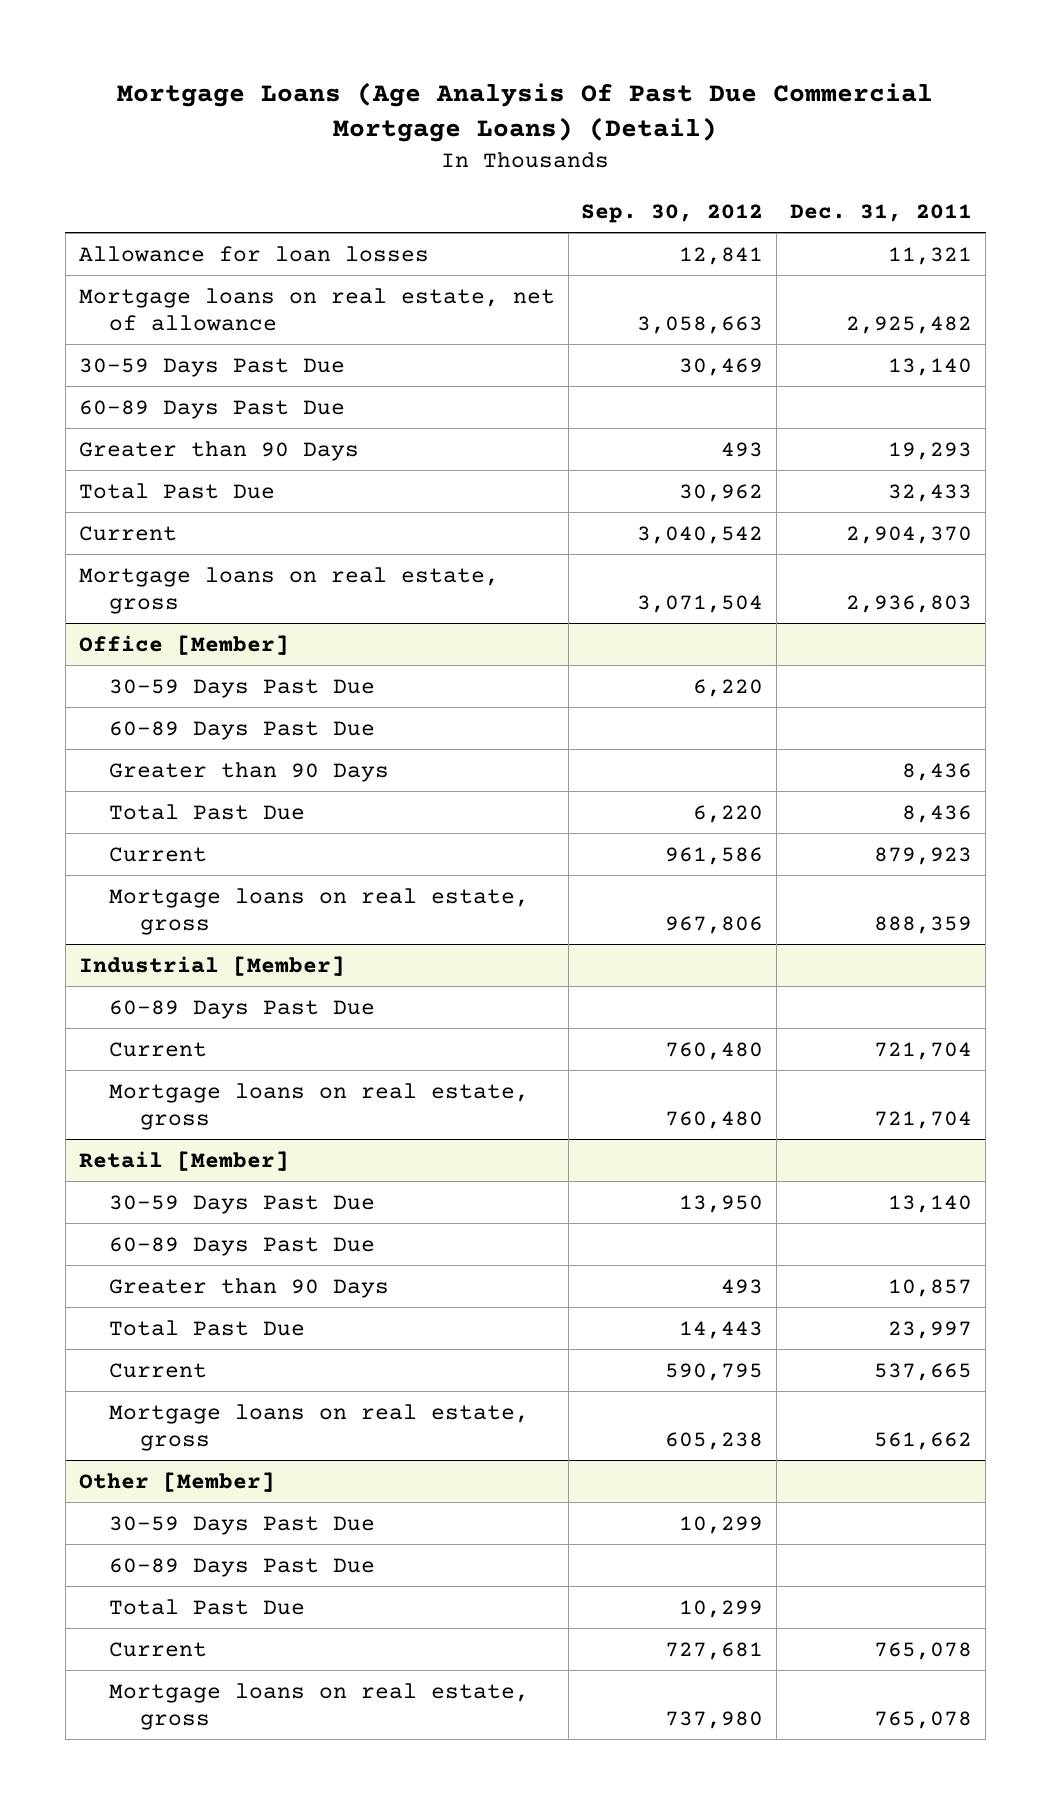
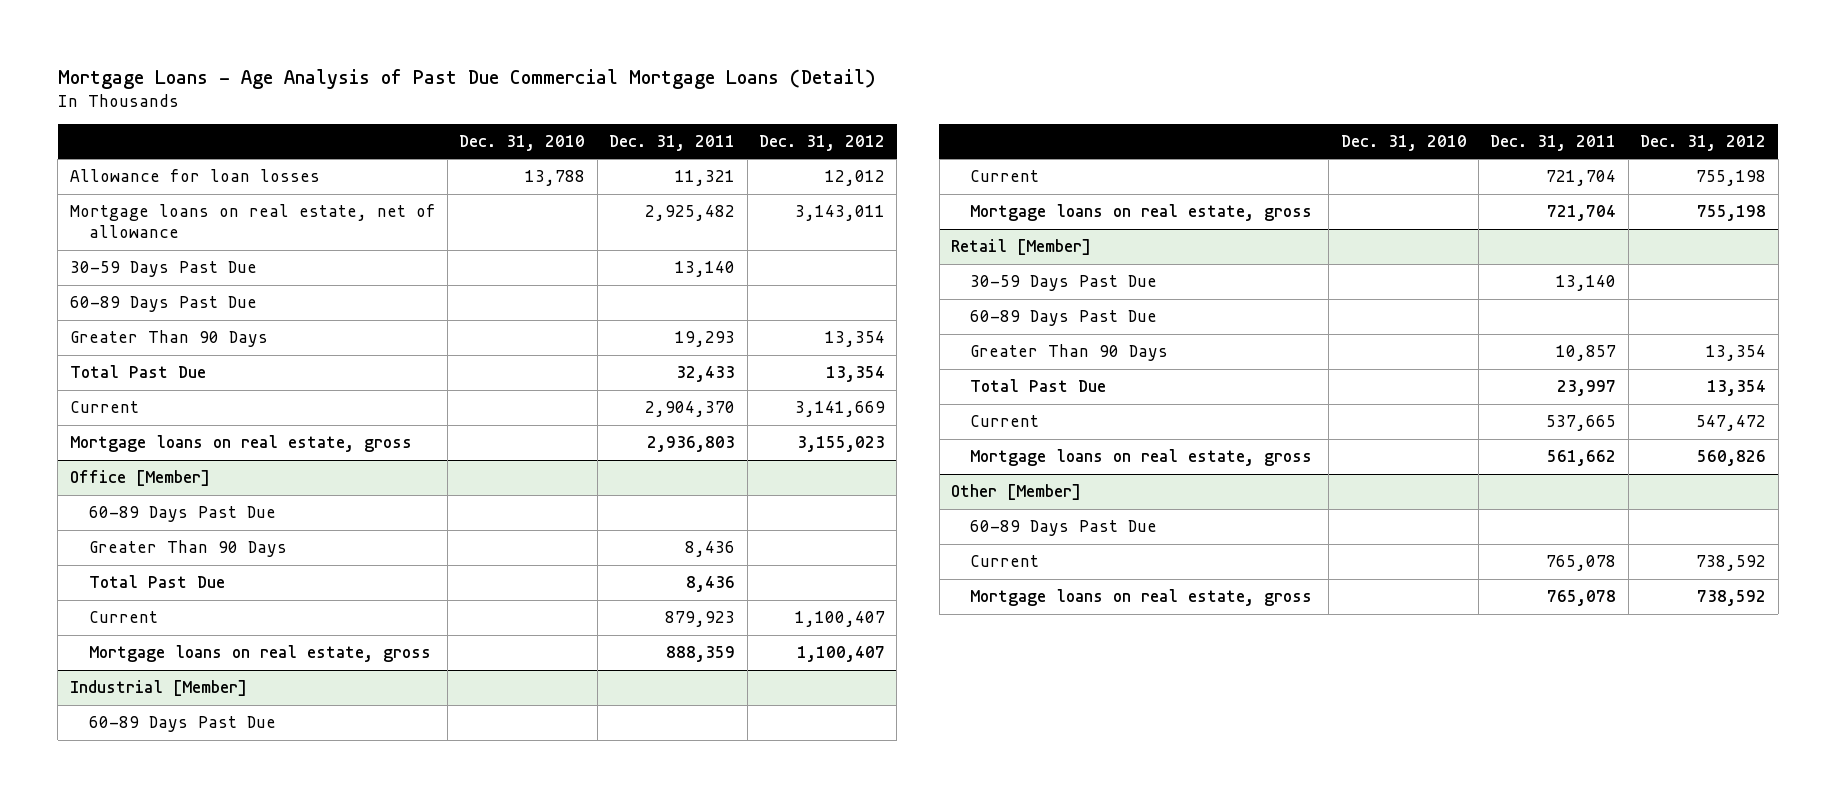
- Mortgage Loans (Age Analysis Of Past Due Commercial Mortgage Loans) (Detail)
+ Mortgage Loans - Age Analysis of Past Due Commercial Mortgage Loans (Detail)
- | Sep. 30, 2012 | Dec. 31, 2011
+ | Dec. 31, 2010 | Dec. 31, 2011 | Dec. 31, 2012
- Greater than 90 Days | 493 | 19,293
+ Greater Than 90 Days | | 19,293 | 13,354
@ Office [Member]
- 30-59 Days Past Due | 6,220 |
- Greater than 90 Days | | 8,436
+ Greater Than 90 Days | | 8,436 |
@ Retail [Member]
- Greater than 90 Days | 493 | 10,857
+ Greater Than 90 Days | | 10,857 | 13,354
@ Other [Member]
- 30-59 Days Past Due | 10,299 |
- Total Past Due | 10,299 |

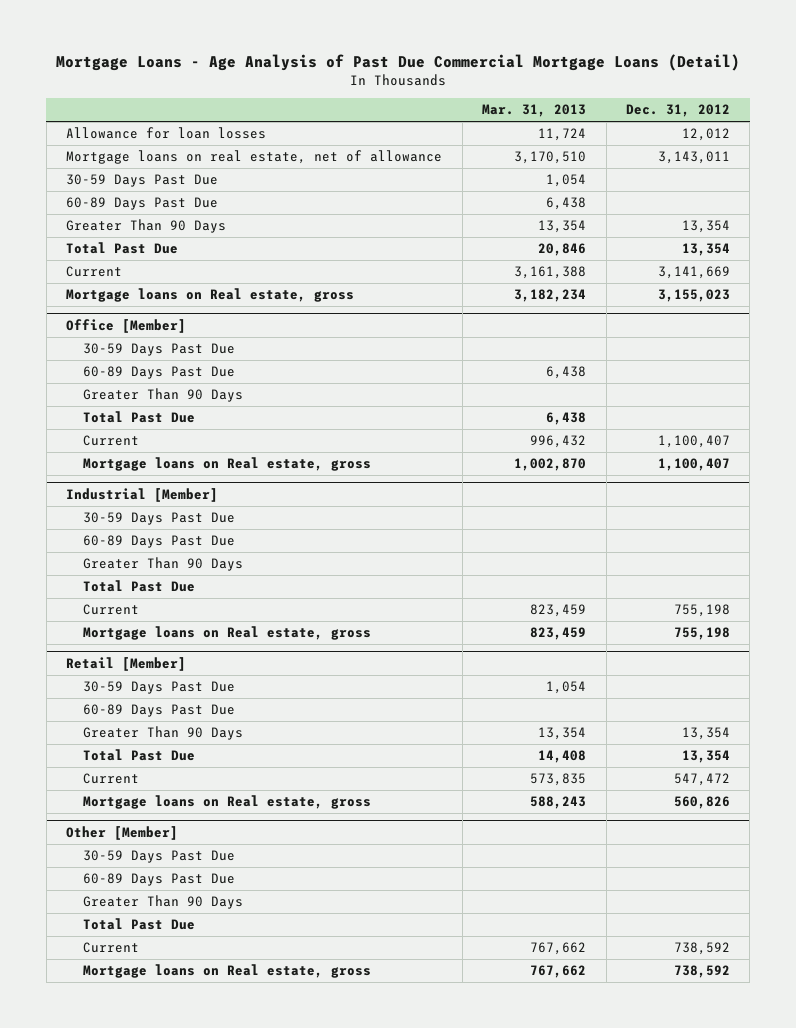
- | Dec. 31, 2010 | Dec. 31, 2011 | Dec. 31, 2012
+ | Mar. 31, 2013 | Dec. 31, 2012
- Mortgage loans on real estate, gross | | 2,936,803 | 3,155,023
+ Mortgage loans on Real estate, gross | 3,182,234 | 3,155,023
@ Office [Member]
+ 30-59 Days Past Due
- Mortgage loans on real estate, gross | | 888,359 | 1,100,407
+ Mortgage loans on Real estate, gross | 1,002,870 | 1,100,407
@ Industrial [Member]
+ 30-59 Days Past Due
+ Greater Than 90 Days
+ Total Past Due
- Mortgage loans on real estate, gross | | 721,704 | 755,198
+ Mortgage loans on Real estate, gross | 823,459 | 755,198
@ Retail [Member]
- Mortgage loans on real estate, gross | | 561,662 | 560,826
+ Mortgage loans on Real estate, gross | 588,243 | 560,826
@ Other [Member]
+ 30-59 Days Past Due
+ Greater Than 90 Days
+ Total Past Due
- Mortgage loans on real estate, gross | | 765,078 | 738,592
+ Mortgage loans on Real estate, gross | 767,662 | 738,592

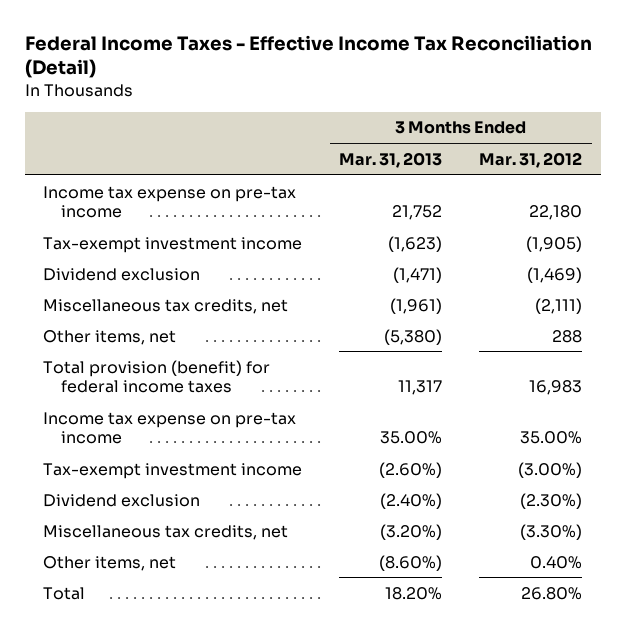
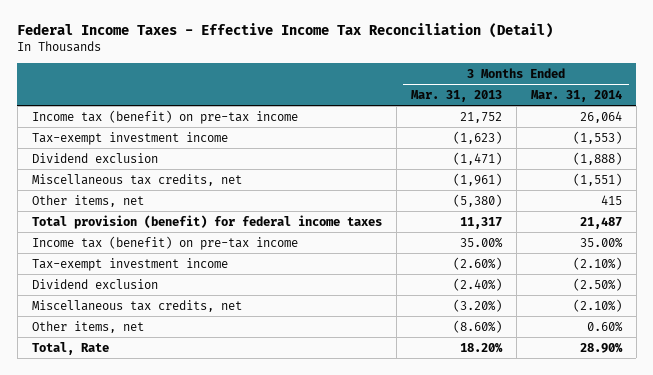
- | 3 Months Ended Mar. 31, 2013 | 3 Months Ended Mar. 31, 2012
+ | 3 Months Ended Mar. 31, 2013 | 3 Months Ended Mar. 31, 2014
- Income tax expense on pre-tax income | 21,752 | 22,180
+ Income tax (benefit) on pre-tax income | 21,752 | 26,064
- Income tax expense on pre-tax income | 35.00% | 35.00%
+ Income tax (benefit) on pre-tax income | 35.00% | 35.00%
- Total | 18.20% | 26.80%
+ Total, Rate | 18.20% | 28.90%

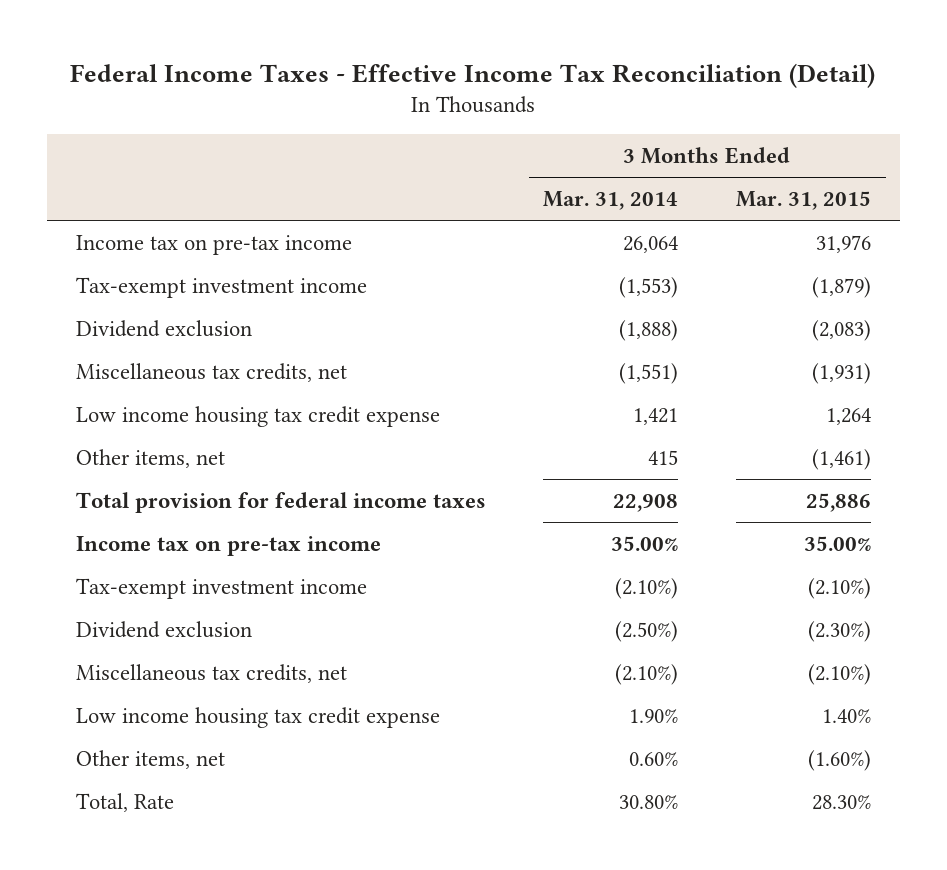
- | 3 Months Ended Mar. 31, 2013 | 3 Months Ended Mar. 31, 2014
+ | 3 Months Ended Mar. 31, 2014 | 3 Months Ended Mar. 31, 2015
- Income tax (benefit) on pre-tax income | 21,752 | 26,064
+ Income tax on pre-tax income | 26,064 | 31,976
+ Low income housing tax credit expense | 1,421 | 1,264
- Total provision (benefit) for federal income taxes | 11,317 | 21,487
- Income tax (benefit) on pre-tax income | 35.00% | 35.00%
+ Total provision for federal income taxes | 22,908 | 25,886
+ Income tax on pre-tax income | 35.00% | 35.00%
+ Low income housing tax credit expense | 1.90% | 1.40%
- Total, Rate | 18.20% | 28.90%
+ Total, Rate | 30.80% | 28.30%

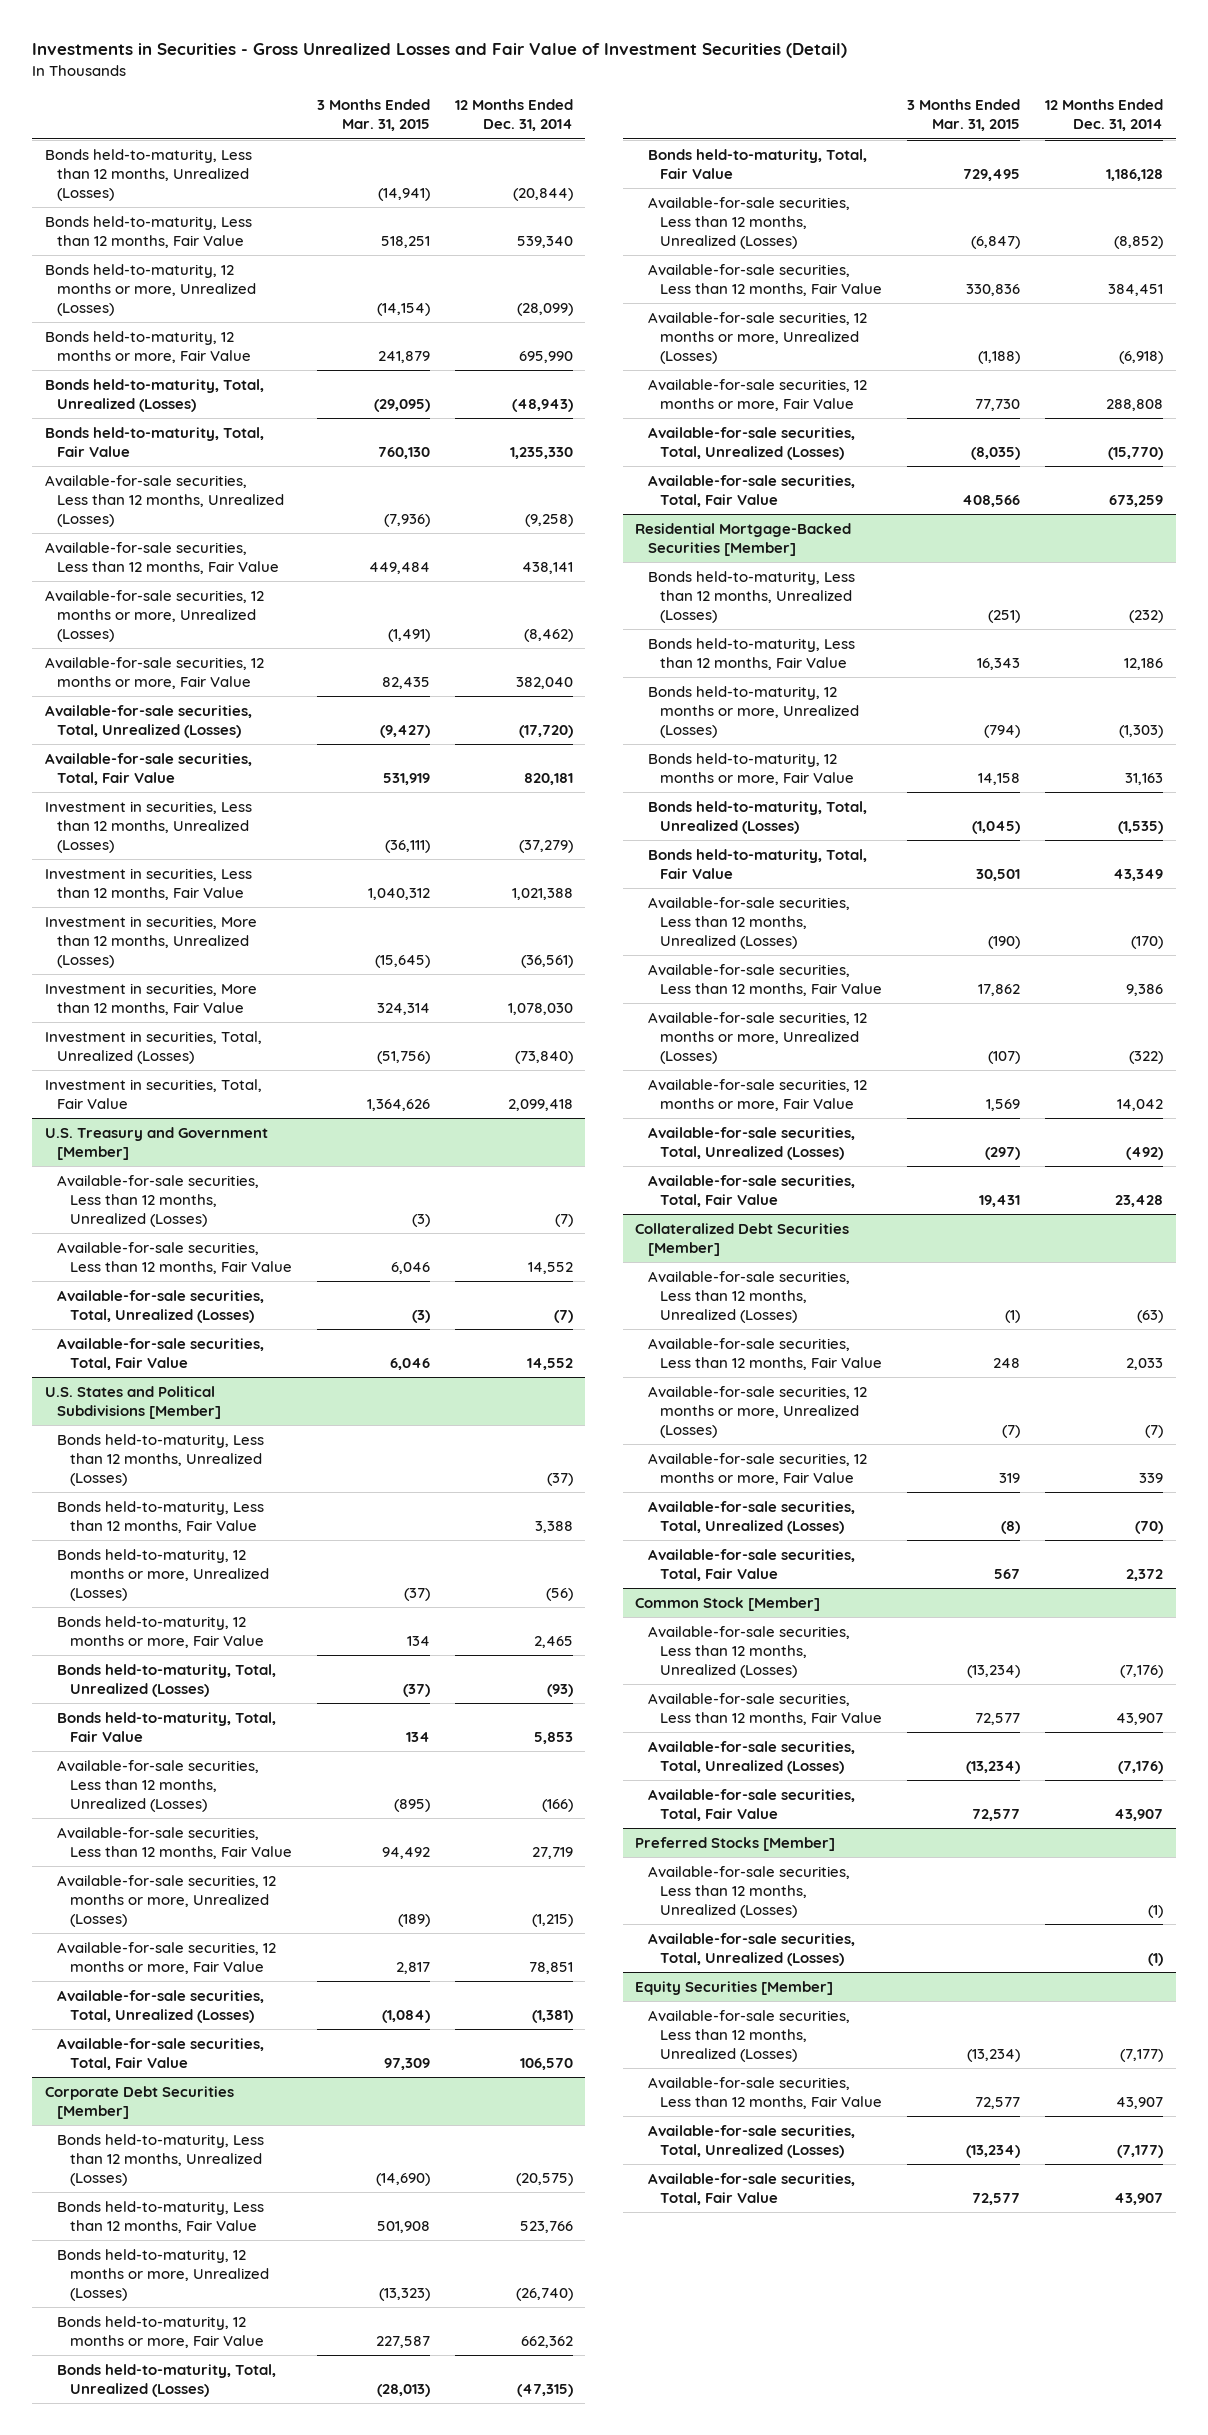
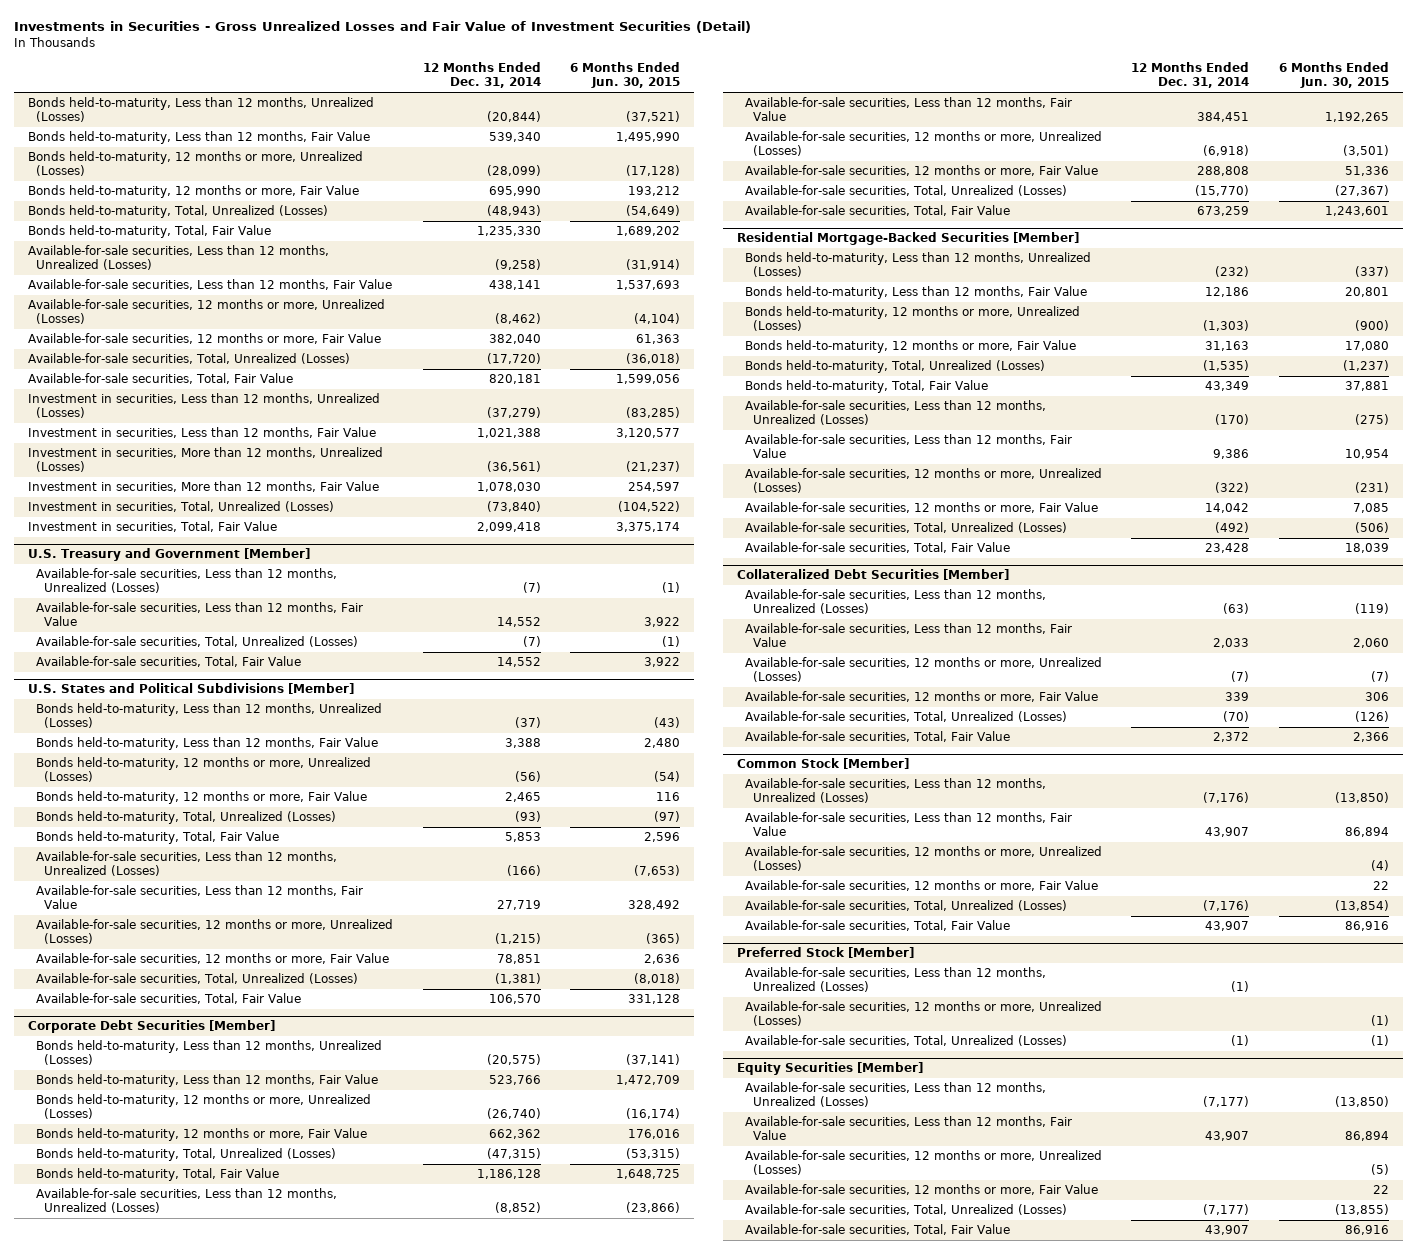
- | 3 Months Ended Mar. 31, 2015 | 12 Months Ended Dec. 31, 2014
+ | 12 Months Ended Dec. 31, 2014 | 6 Months Ended Jun. 30, 2015
@ Common Stock [Member]
+ Available-for-sale securities, 12 months or more, Unrealized (Losses) | | (4)
+ Available-for-sale securities, 12 months or more, Fair Value | | 22
- Preferred Stocks [Member]
+ Preferred Stock [Member]
+ Available-for-sale securities, 12 months or more, Unrealized (Losses) | | (1)
@ Equity Securities [Member]
+ Available-for-sale securities, 12 months or more, Unrealized (Losses) | | (5)
+ Available-for-sale securities, 12 months or more, Fair Value | | 22

